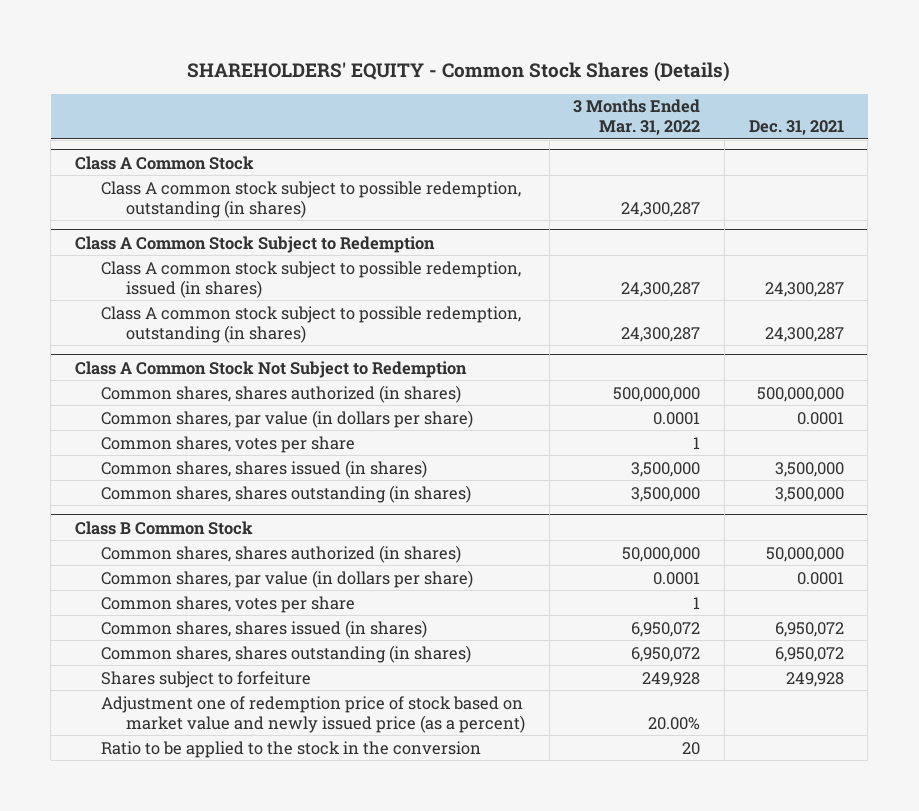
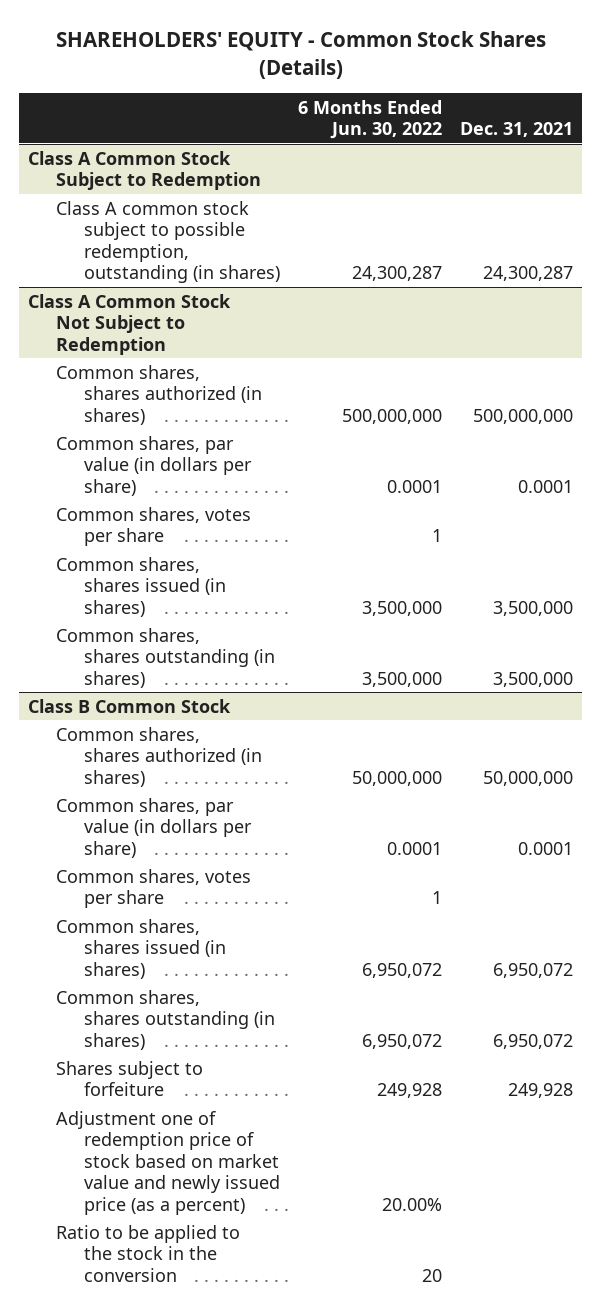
- | 3 Months Ended Mar. 31, 2022 | Dec. 31, 2021
+ | 6 Months Ended Jun. 30, 2022 | Dec. 31, 2021
- Class A Common Stock
- Class A common stock subject to possible redemption, outstanding (in shares) | 24,300,287 |
@ Class A Common Stock Subject to Redemption
- Class A common stock subject to possible redemption, issued (in shares) | 24,300,287 | 24,300,287

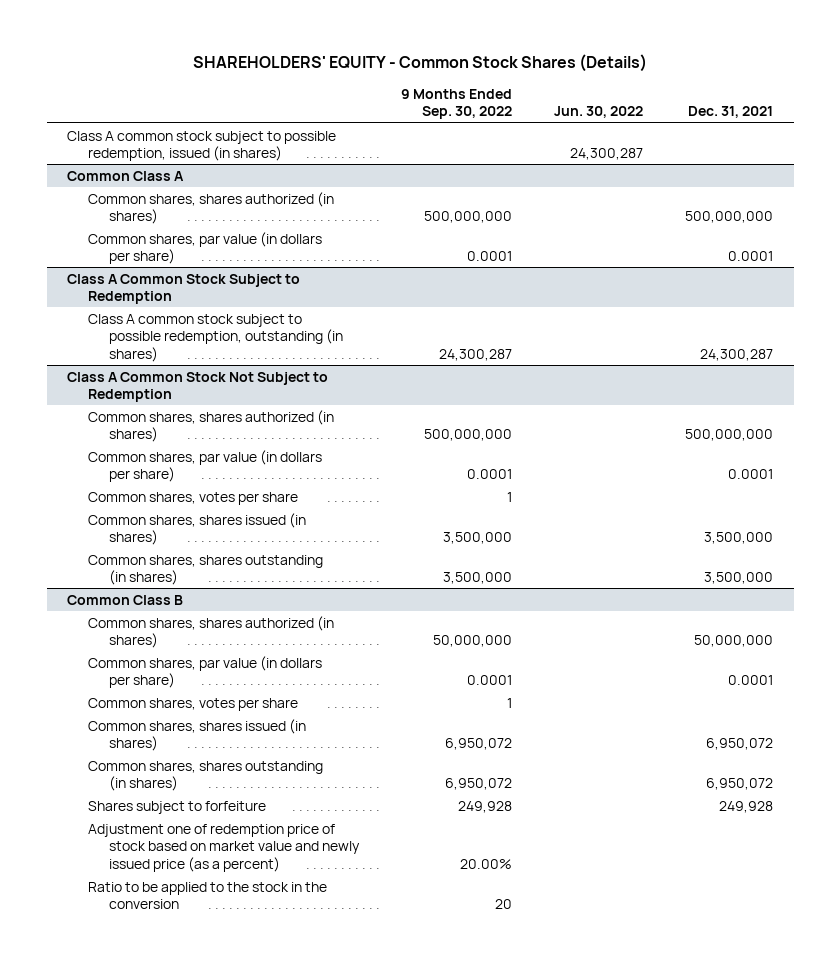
- | 6 Months Ended Jun. 30, 2022 | Dec. 31, 2021
+ | 9 Months Ended Sep. 30, 2022 | Jun. 30, 2022 | Dec. 31, 2021
+ Class A common stock subject to possible redemption, issued (in shares) | | 24,300,287 |
+ Common Class A
+ Common shares, shares authorized (in shares) | 500,000,000 | | 500,000,000
+ Common shares, par value (in dollars per share) | 0.0001 | | 0.0001
- Class B Common Stock
+ Common Class B

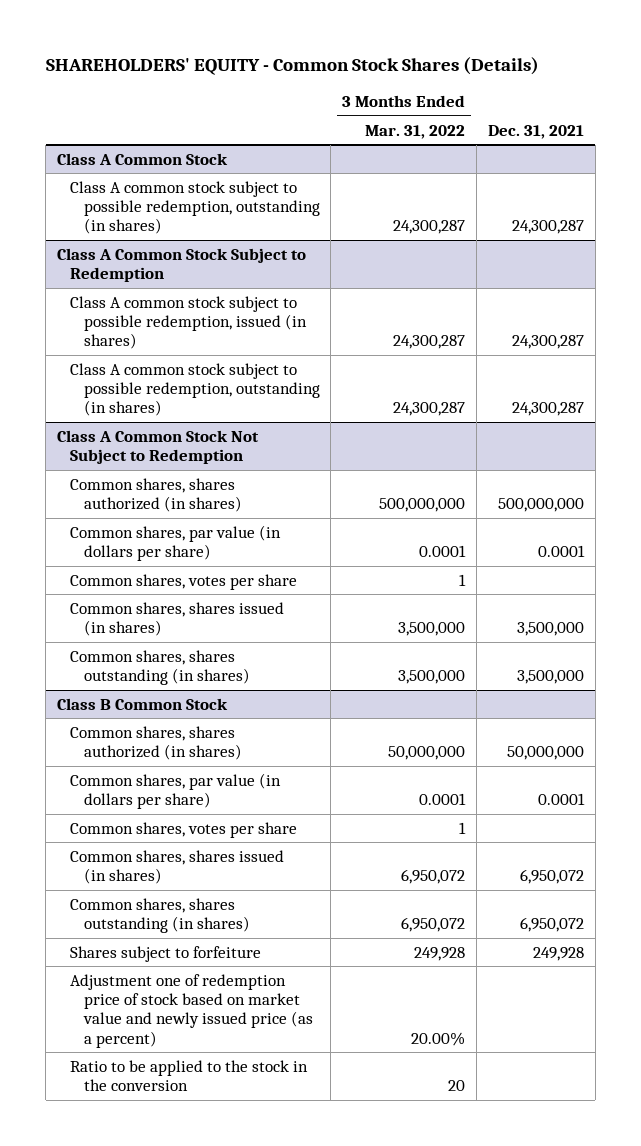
- | 9 Months Ended Sep. 30, 2022 | Jun. 30, 2022 | Dec. 31, 2021
+ | 3 Months Ended Mar. 31, 2022 | Dec. 31, 2021
- Class A common stock subject to possible redemption, issued (in shares) | | 24,300,287 |
- Common Class A
- Common shares, shares authorized (in shares) | 500,000,000 | | 500,000,000
- Common shares, par value (in dollars per share) | 0.0001 | | 0.0001
+ Class A Common Stock
+ Class A common stock subject to possible redemption, outstanding (in shares) | 24,300,287 | 24,300,287
@ Class A Common Stock Subject to Redemption
+ Class A common stock subject to possible redemption, issued (in shares) | 24,300,287 | 24,300,287
- Common Class B
+ Class B Common Stock

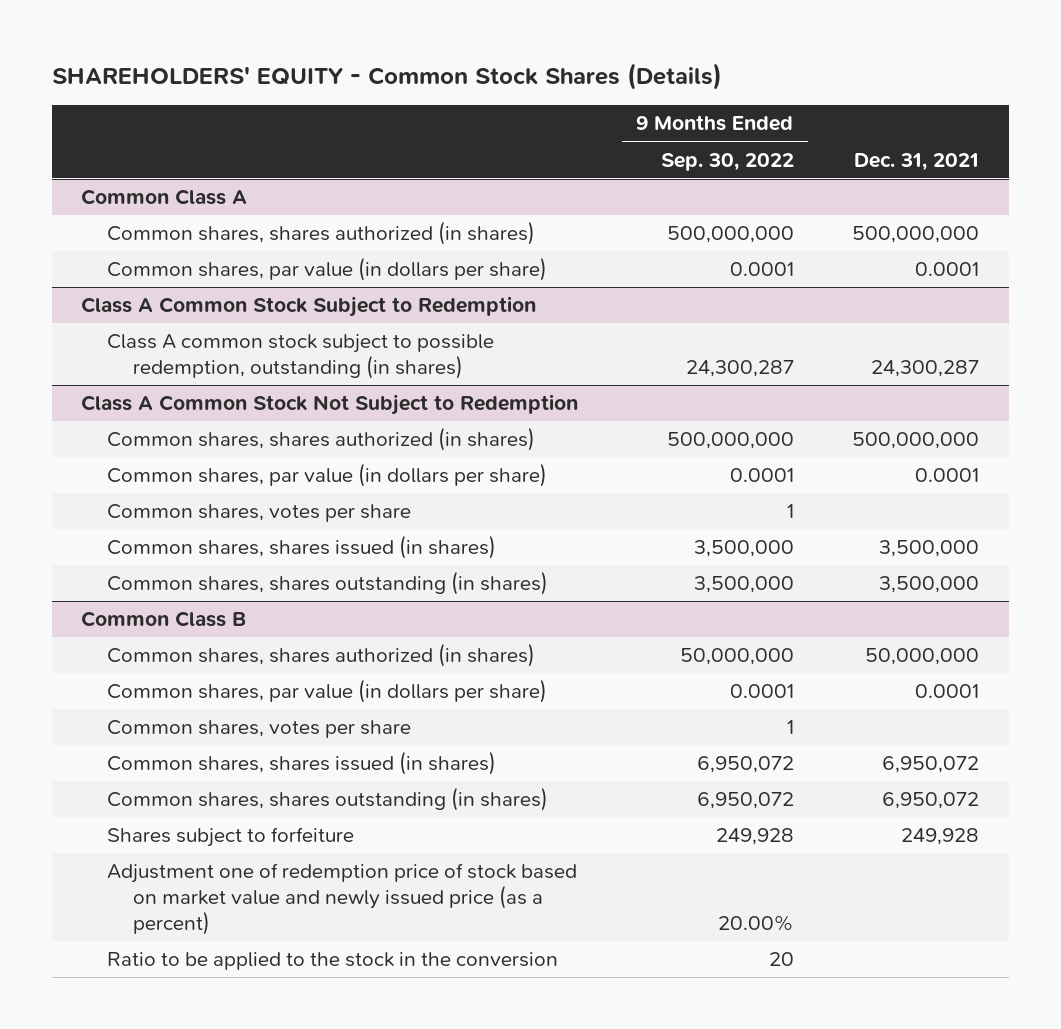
- | 3 Months Ended Mar. 31, 2022 | Dec. 31, 2021
+ | 9 Months Ended Sep. 30, 2022 | Dec. 31, 2021
- Class A Common Stock
- Class A common stock subject to possible redemption, outstanding (in shares) | 24,300,287 | 24,300,287
+ Common Class A
+ Common shares, shares authorized (in shares) | 500,000,000 | 500,000,000
+ Common shares, par value (in dollars per share) | 0.0001 | 0.0001
@ Class A Common Stock Subject to Redemption
- Class A common stock subject to possible redemption, issued (in shares) | 24,300,287 | 24,300,287
- Class B Common Stock
+ Common Class B

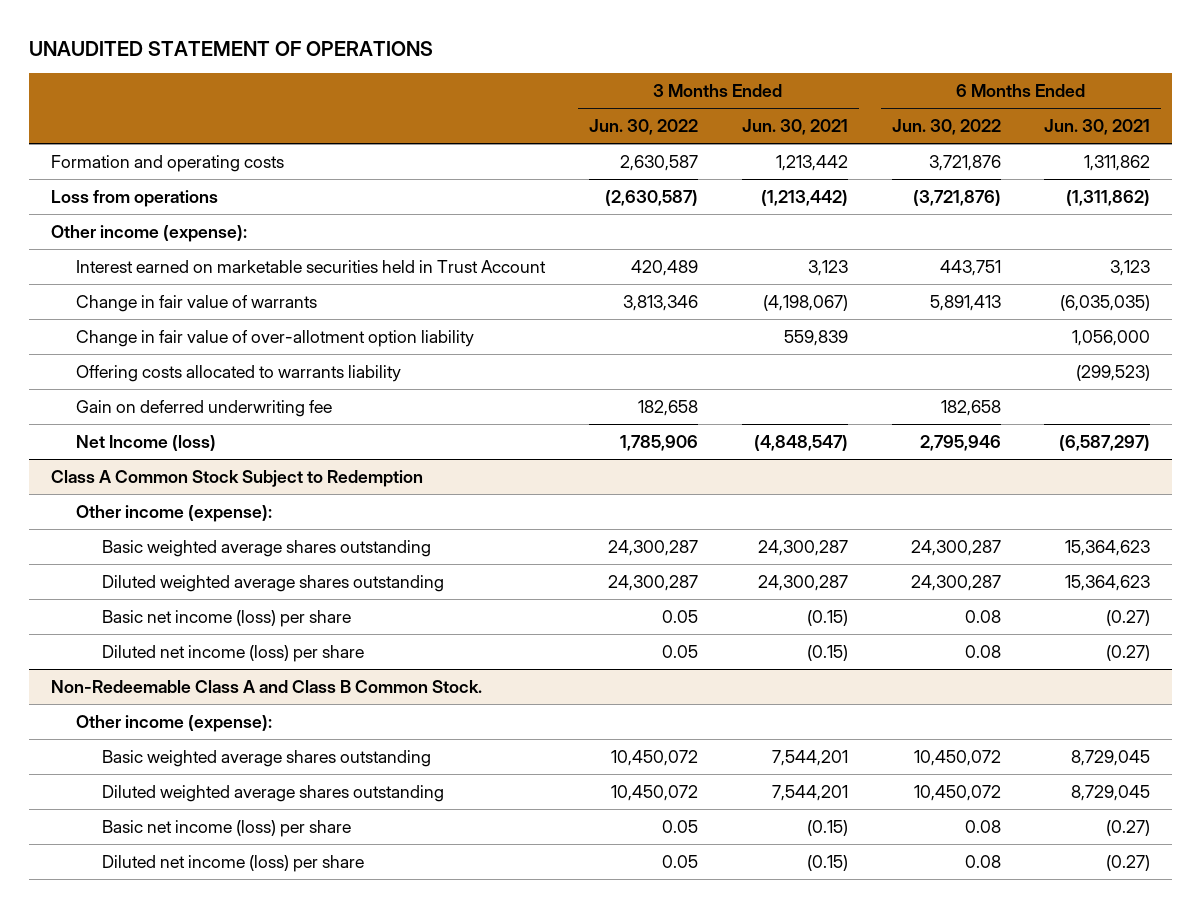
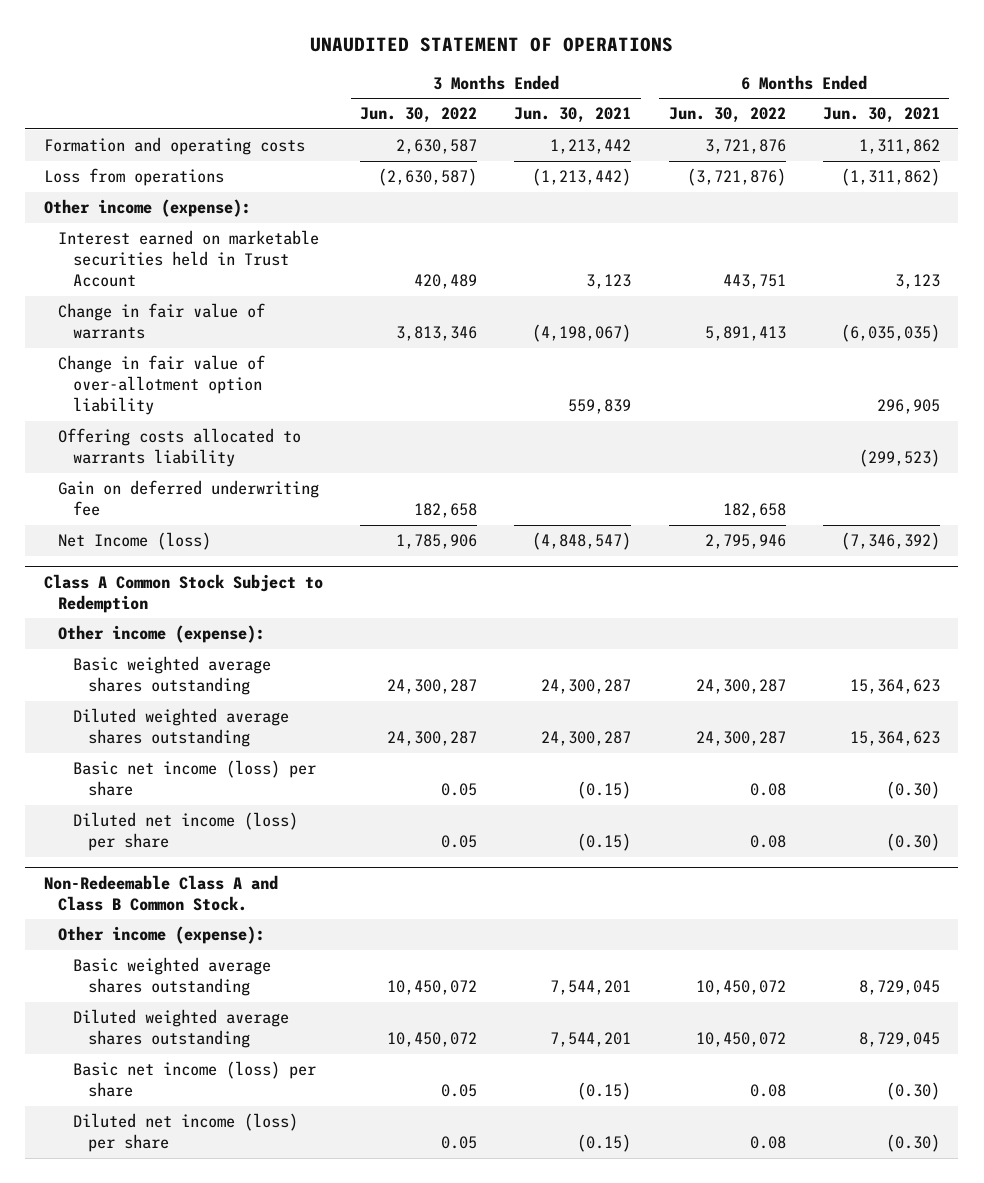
- Change in fair value of over-allotment option liability | | 559,839 | | 1,056,000
+ Change in fair value of over-allotment option liability | | 559,839 | | 296,905
- Net Income (loss) | 1,785,906 | (4,848,547) | 2,795,946 | (6,587,297)
+ Net Income (loss) | 1,785,906 | (4,848,547) | 2,795,946 | (7,346,392)
@ Class A Common Stock Subject to Redemption
- Basic net income (loss) per share | 0.05 | (0.15) | 0.08 | (0.27)
- Diluted net income (loss) per share | 0.05 | (0.15) | 0.08 | (0.27)
+ Basic net income (loss) per share | 0.05 | (0.15) | 0.08 | (0.30)
+ Diluted net income (loss) per share | 0.05 | (0.15) | 0.08 | (0.30)
@ Non-Redeemable Class A and Class B Common Stock.
- Basic net income (loss) per share | 0.05 | (0.15) | 0.08 | (0.27)
- Diluted net income (loss) per share | 0.05 | (0.15) | 0.08 | (0.27)
+ Basic net income (loss) per share | 0.05 | (0.15) | 0.08 | (0.30)
+ Diluted net income (loss) per share | 0.05 | (0.15) | 0.08 | (0.30)

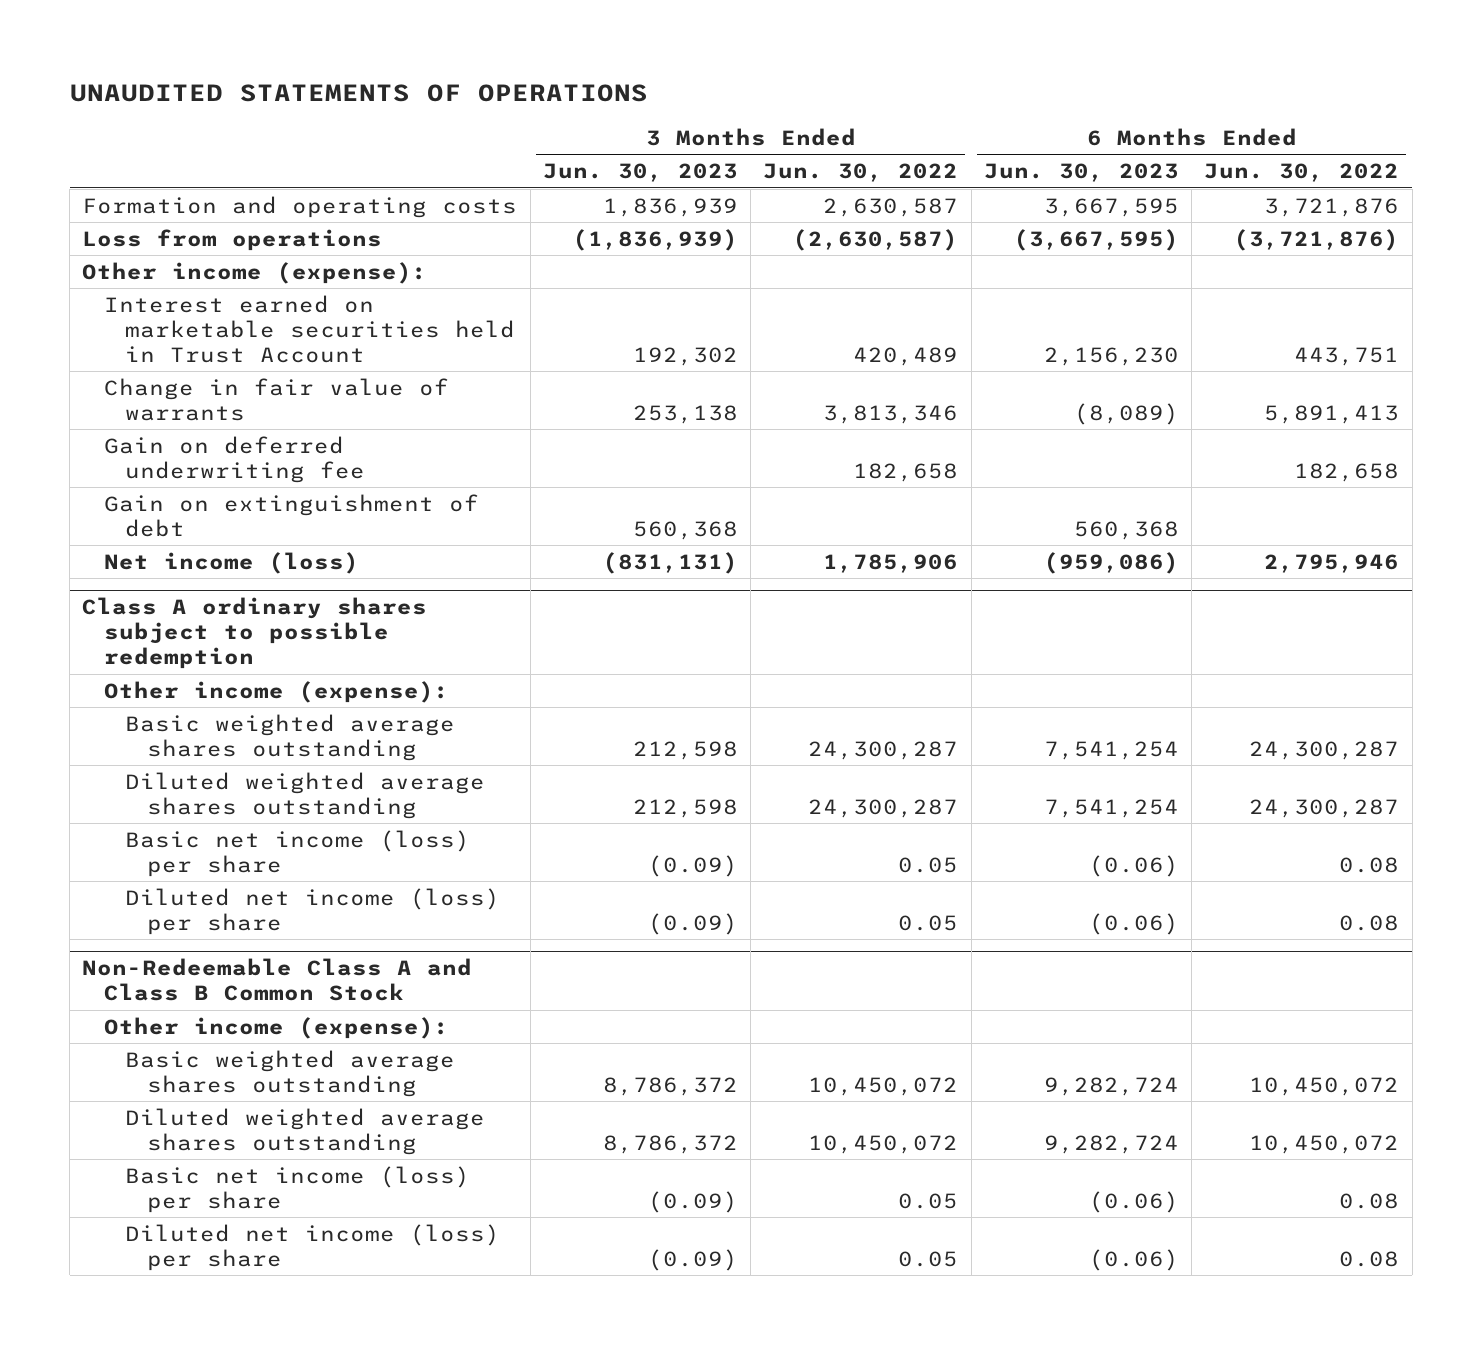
- UNAUDITED STATEMENT OF OPERATIONS
+ UNAUDITED STATEMENTS OF OPERATIONS
- | 3 Months Ended Jun. 30, 2022 | 3 Months Ended Jun. 30, 2021 | 6 Months Ended Jun. 30, 2022 | 6 Months Ended Jun. 30, 2021
+ | 3 Months Ended Jun. 30, 2023 | 3 Months Ended Jun. 30, 2022 | 6 Months Ended Jun. 30, 2023 | 6 Months Ended Jun. 30, 2022
- Change in fair value of over-allotment option liability | | 559,839 | | 296,905
- Offering costs allocated to warrants liability | | | | (299,523)
- Net Income (loss) | 1,785,906 | (4,848,547) | 2,795,946 | (7,346,392)
- Class A Common Stock Subject to Redemption
+ Gain on extinguishment of debt | 560,368 | | 560,368 |
+ Net income (loss) | (831,131) | 1,785,906 | (959,086) | 2,795,946
+ Class A ordinary shares subject to possible redemption
- Non-Redeemable Class A and Class B Common Stock.
+ Non-Redeemable Class A and Class B Common Stock

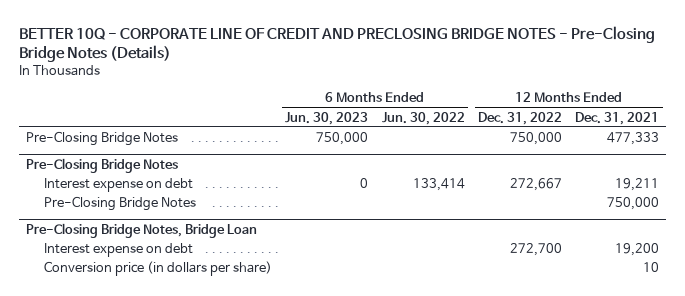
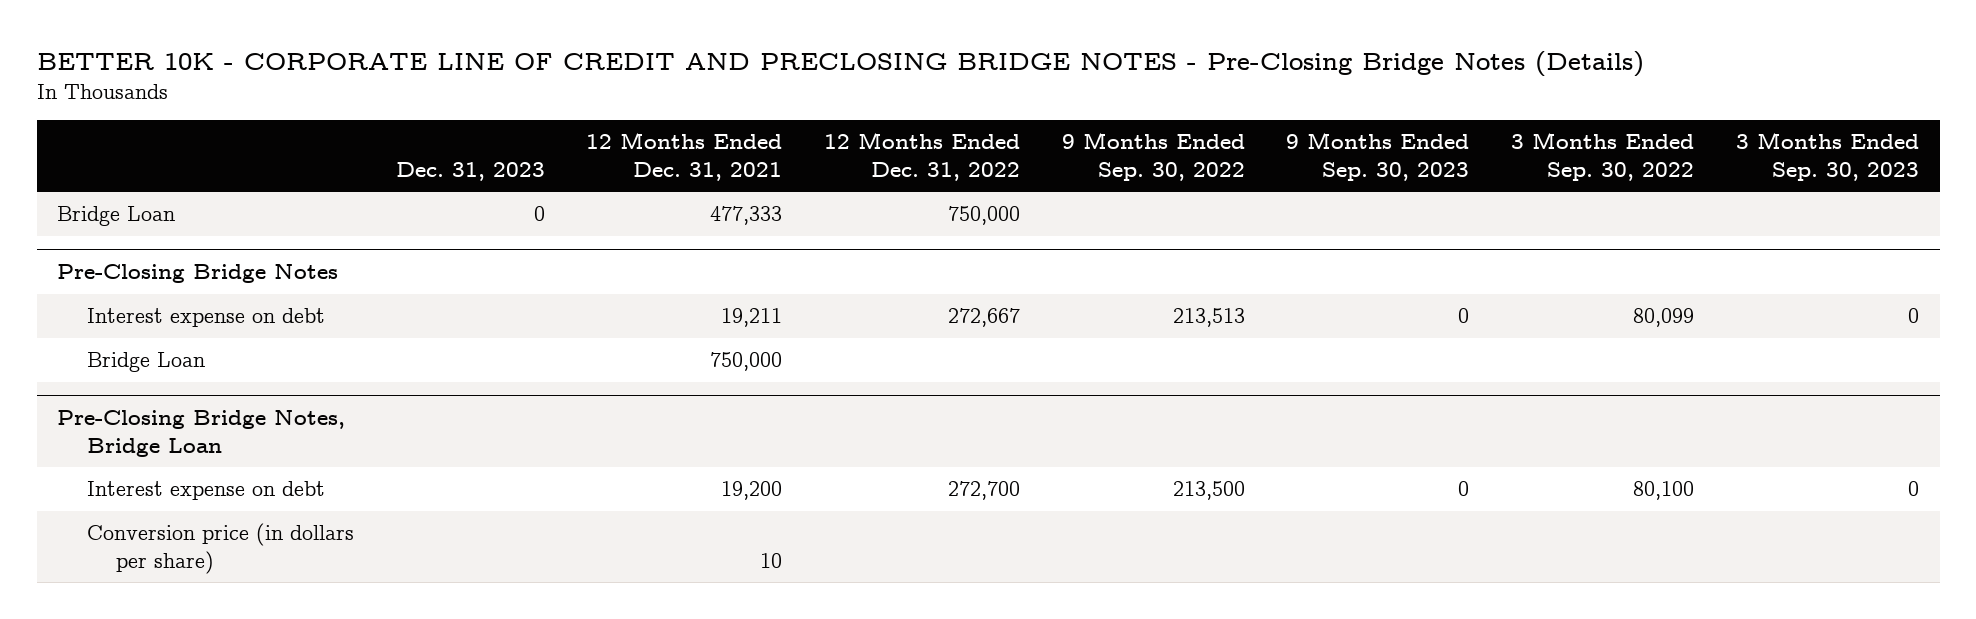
- BETTER 10Q - CORPORATE LINE OF CREDIT AND PRECLOSING BRIDGE NOTES - Pre-Closing Bridge Notes (Details)
+ BETTER 10K - CORPORATE LINE OF CREDIT AND PRECLOSING BRIDGE NOTES - Pre-Closing Bridge Notes (Details)
- | 6 Months Ended Jun. 30, 2023 | 6 Months Ended Jun. 30, 2022 | 12 Months Ended Dec. 31, 2022 | 12 Months Ended Dec. 31, 2021
+ | Dec. 31, 2023 | 12 Months Ended Dec. 31, 2021 | 12 Months Ended Dec. 31, 2022 | 9 Months Ended Sep. 30, 2022 | 9 Months Ended Sep. 30, 2023 | 3 Months Ended Sep. 30, 2022 | 3 Months Ended Sep. 30, 2023
- Pre-Closing Bridge Notes | 750,000 | | 750,000 | 477,333
+ Bridge Loan | 0 | 477,333 | 750,000 | | | |
@ Pre-Closing Bridge Notes
- Pre-Closing Bridge Notes | | | | 750,000
+ Bridge Loan | | 750,000 | | | | |

